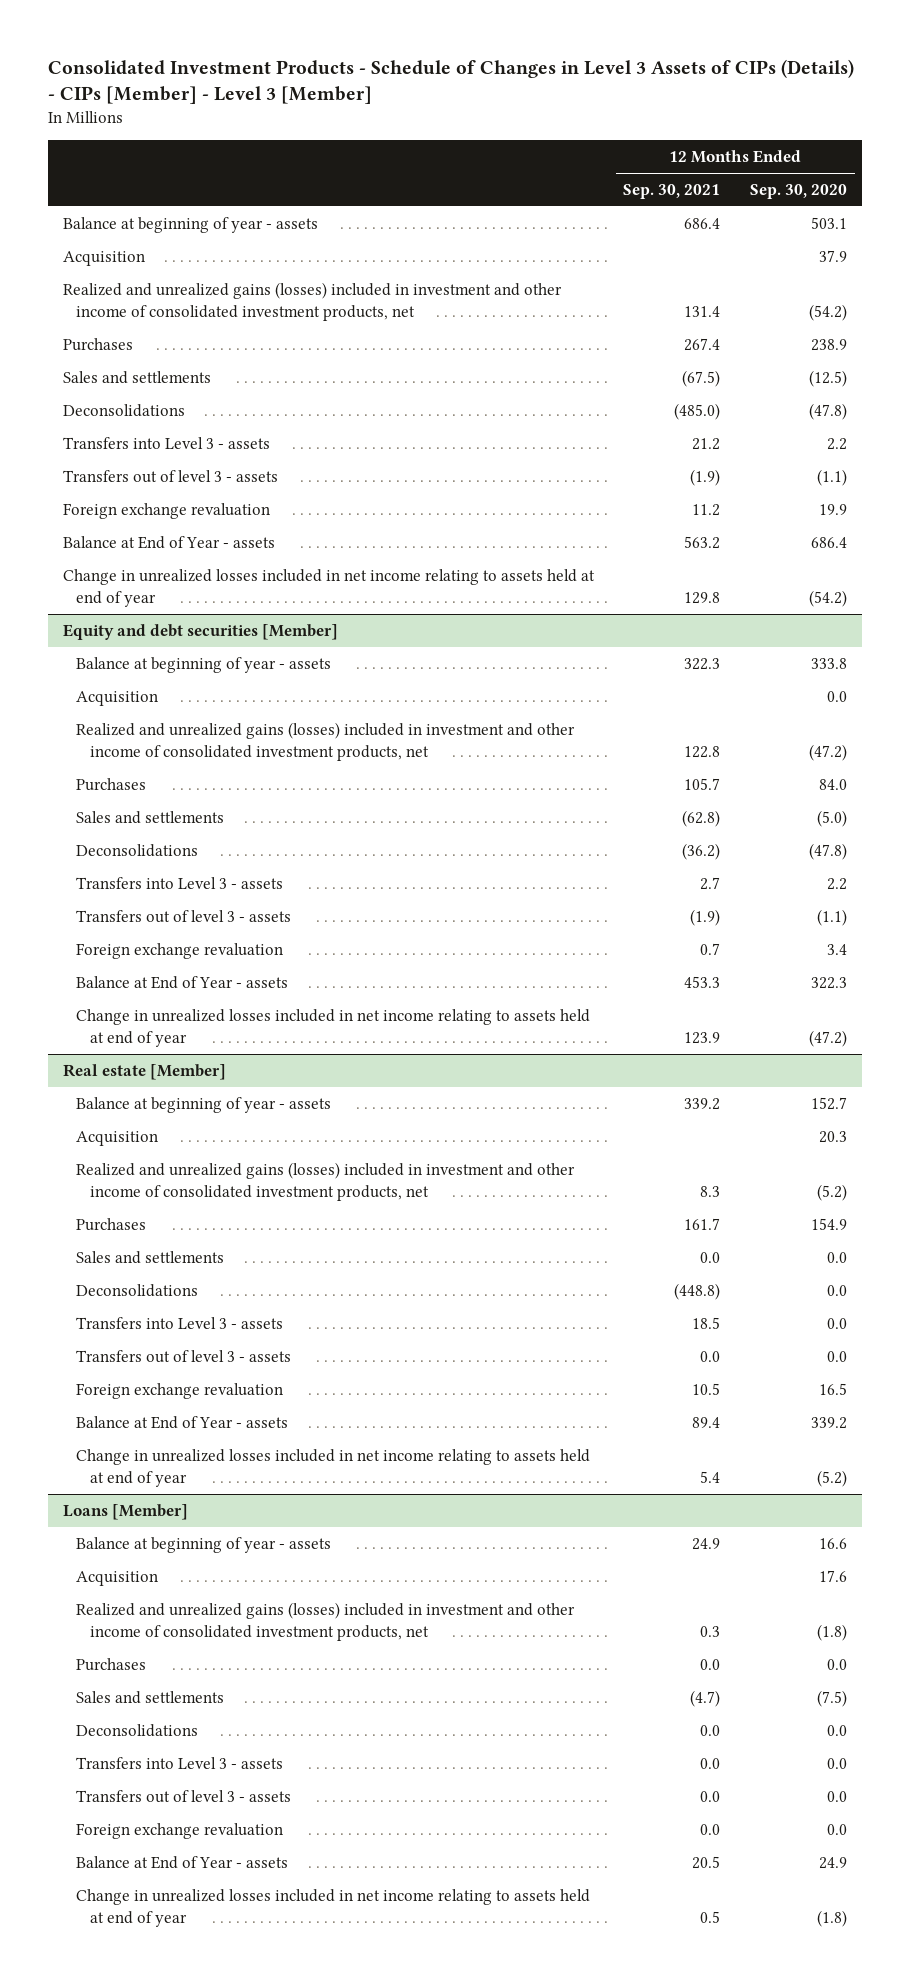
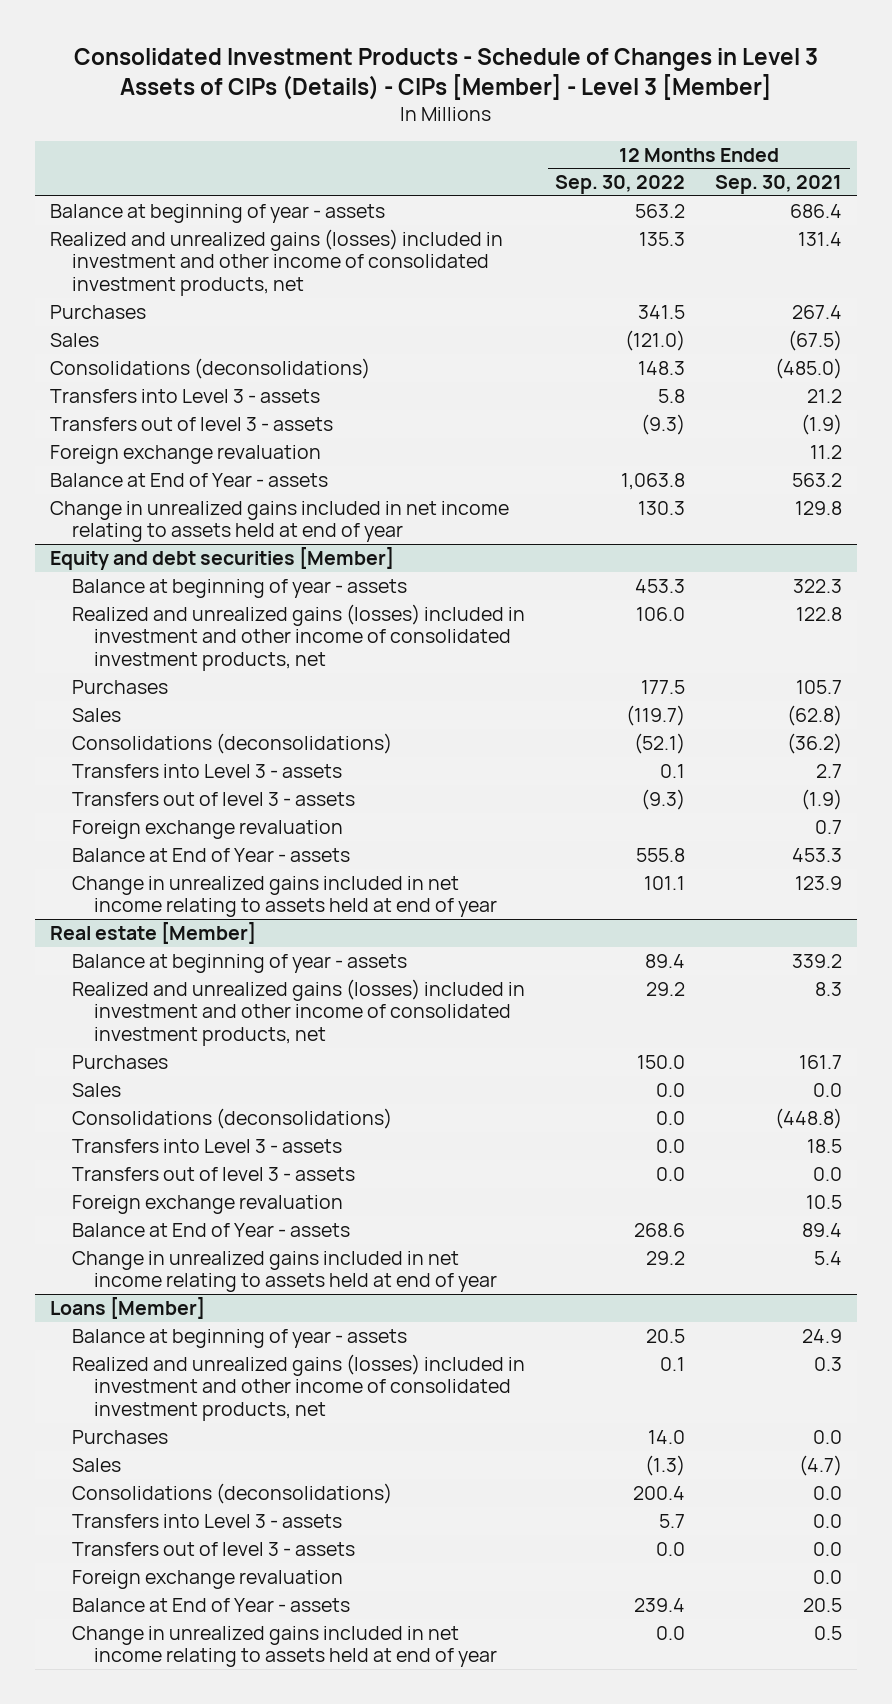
- | 12 Months Ended Sep. 30, 2021 | 12 Months Ended Sep. 30, 2020
+ | 12 Months Ended Sep. 30, 2022 | 12 Months Ended Sep. 30, 2021
- Acquisition | | 37.9
- Sales and settlements | (67.5) | (12.5)
- Deconsolidations | (485.0) | (47.8)
+ Sales | (121.0) | (67.5)
+ Consolidations (deconsolidations) | 148.3 | (485.0)
- Change in unrealized losses included in net income relating to assets held at end of year | 129.8 | (54.2)
+ Change in unrealized gains included in net income relating to assets held at end of year | 130.3 | 129.8
@ Equity and debt securities [Member]
- Acquisition | | 0.0
- Sales and settlements | (62.8) | (5.0)
- Deconsolidations | (36.2) | (47.8)
+ Sales | (119.7) | (62.8)
+ Consolidations (deconsolidations) | (52.1) | (36.2)
- Change in unrealized losses included in net income relating to assets held at end of year | 123.9 | (47.2)
+ Change in unrealized gains included in net income relating to assets held at end of year | 101.1 | 123.9
@ Real estate [Member]
- Acquisition | | 20.3
- Sales and settlements | 0.0 | 0.0
- Deconsolidations | (448.8) | 0.0
+ Sales | 0.0 | 0.0
+ Consolidations (deconsolidations) | 0.0 | (448.8)
- Change in unrealized losses included in net income relating to assets held at end of year | 5.4 | (5.2)
+ Change in unrealized gains included in net income relating to assets held at end of year | 29.2 | 5.4
@ Loans [Member]
- Acquisition | | 17.6
- Sales and settlements | (4.7) | (7.5)
- Deconsolidations | 0.0 | 0.0
+ Sales | (1.3) | (4.7)
+ Consolidations (deconsolidations) | 200.4 | 0.0
- Change in unrealized losses included in net income relating to assets held at end of year | 0.5 | (1.8)
+ Change in unrealized gains included in net income relating to assets held at end of year | 0.0 | 0.5

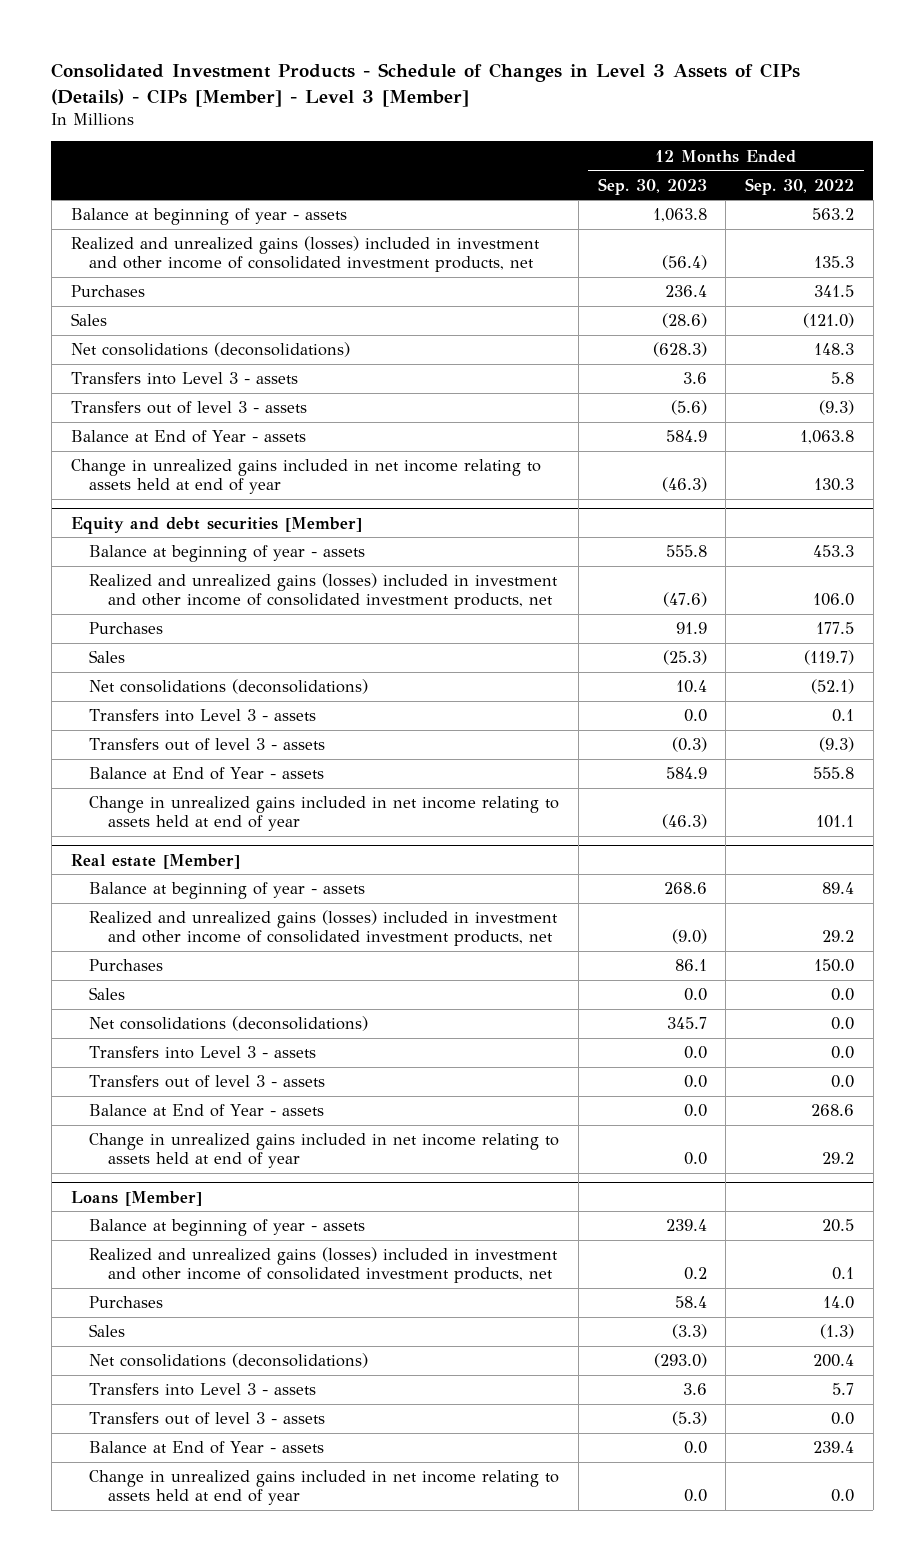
- | 12 Months Ended Sep. 30, 2022 | 12 Months Ended Sep. 30, 2021
+ | 12 Months Ended Sep. 30, 2023 | 12 Months Ended Sep. 30, 2022
- Consolidations (deconsolidations) | 148.3 | (485.0)
+ Net consolidations (deconsolidations) | (628.3) | 148.3
- Foreign exchange revaluation | | 11.2
@ Equity and debt securities [Member]
- Consolidations (deconsolidations) | (52.1) | (36.2)
+ Net consolidations (deconsolidations) | 10.4 | (52.1)
- Foreign exchange revaluation | | 0.7
@ Real estate [Member]
- Consolidations (deconsolidations) | 0.0 | (448.8)
+ Net consolidations (deconsolidations) | 345.7 | 0.0
- Foreign exchange revaluation | | 10.5
@ Loans [Member]
- Consolidations (deconsolidations) | 200.4 | 0.0
+ Net consolidations (deconsolidations) | (293.0) | 200.4
- Foreign exchange revaluation | | 0.0

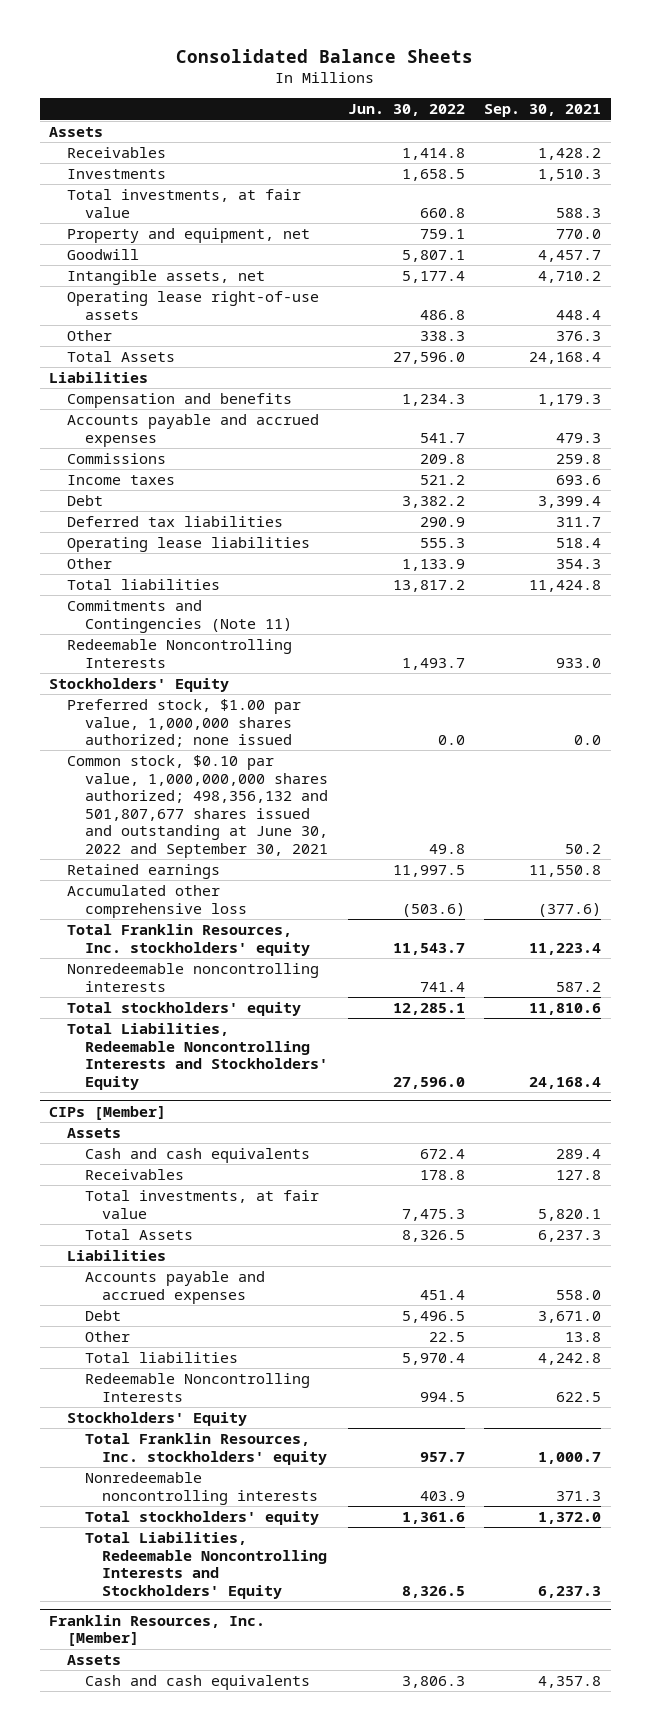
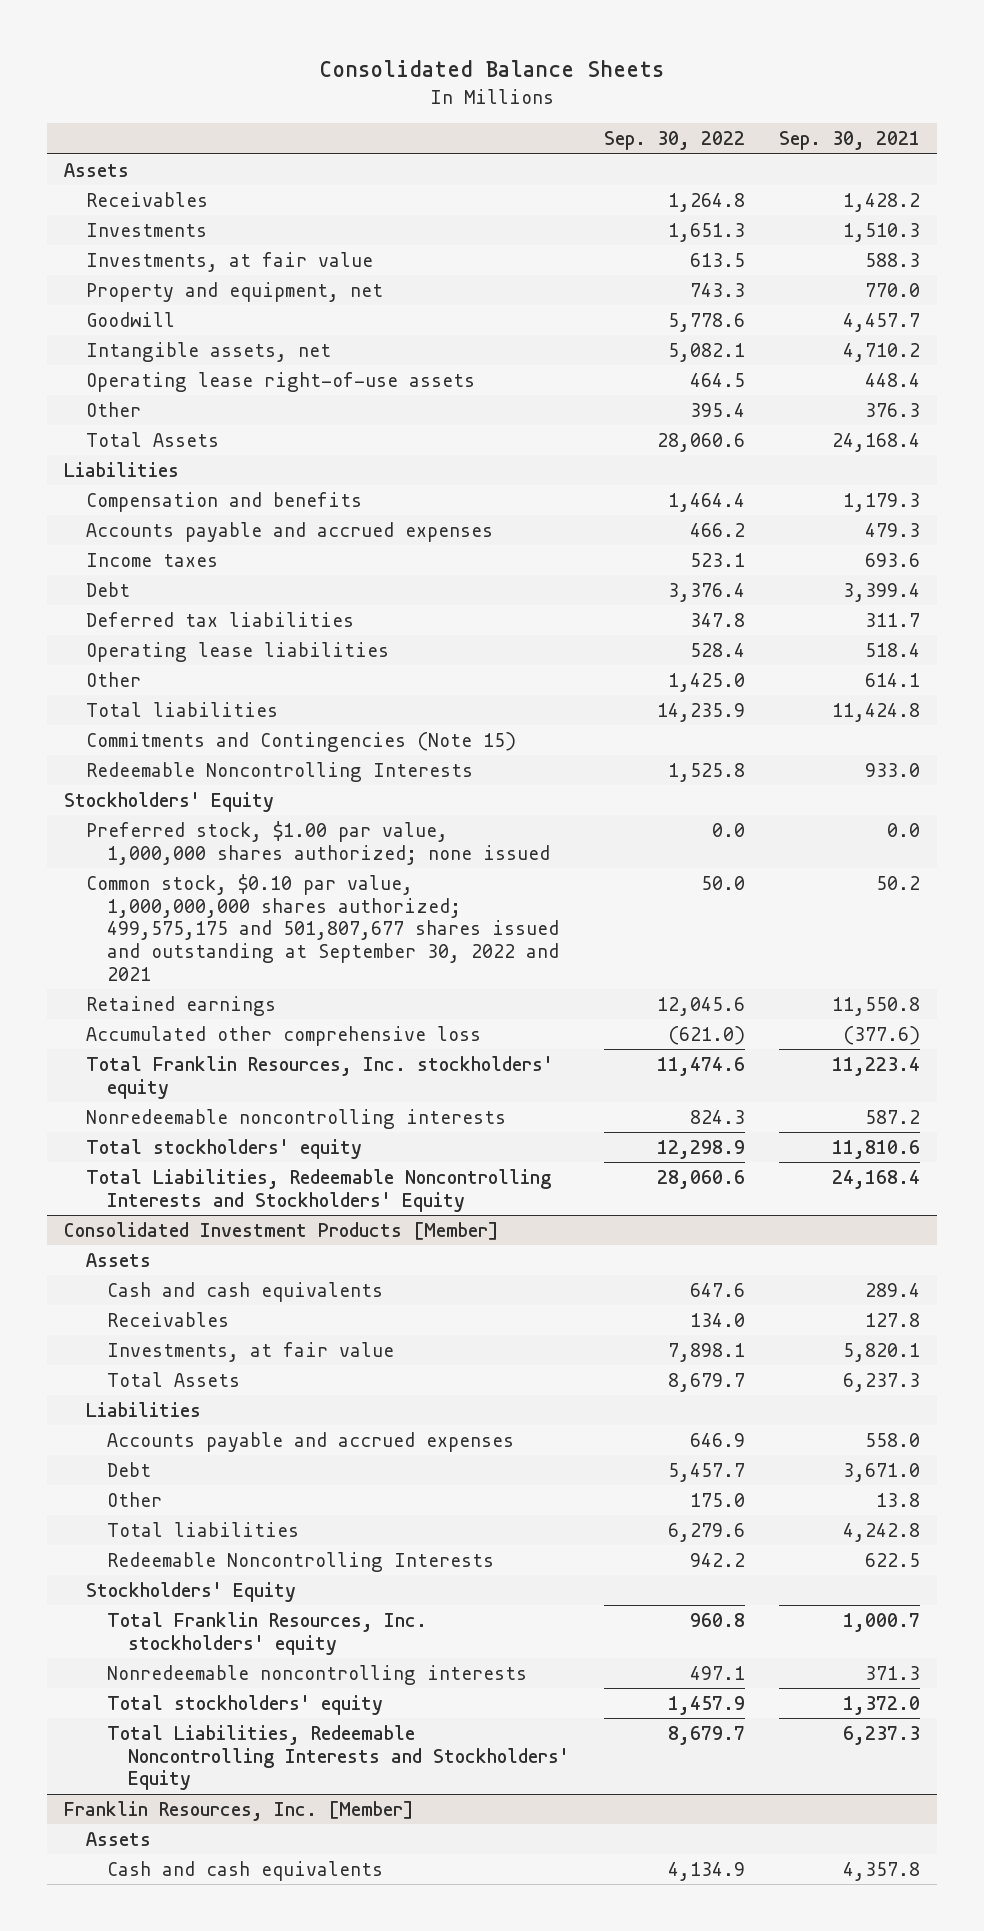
- | Jun. 30, 2022 | Sep. 30, 2021
+ | Sep. 30, 2022 | Sep. 30, 2021
- Total investments, at fair value | 660.8 | 588.3
+ Investments, at fair value | 613.5 | 588.3
- Commissions | 209.8 | 259.8
- Other | 1,133.9 | 354.3
+ Other | 1,425.0 | 614.1
- Commitments and Contingencies (Note 11)
+ Commitments and Contingencies (Note 15)
- Common stock, $0.10 par value, 1,000,000,000 shares authorized; 498,356,132 and 501,807,677 shares issued and outstanding at June 30, 2022 and September 30, 2021 | 49.8 | 50.2
+ Common stock, $0.10 par value, 1,000,000,000 shares authorized; 499,575,175 and 501,807,677 shares issued and outstanding at September 30, 2022 and 2021 | 50.0 | 50.2
- CIPs [Member]
+ Consolidated Investment Products [Member]
- Total investments, at fair value | 7,475.3 | 5,820.1
+ Investments, at fair value | 7,898.1 | 5,820.1

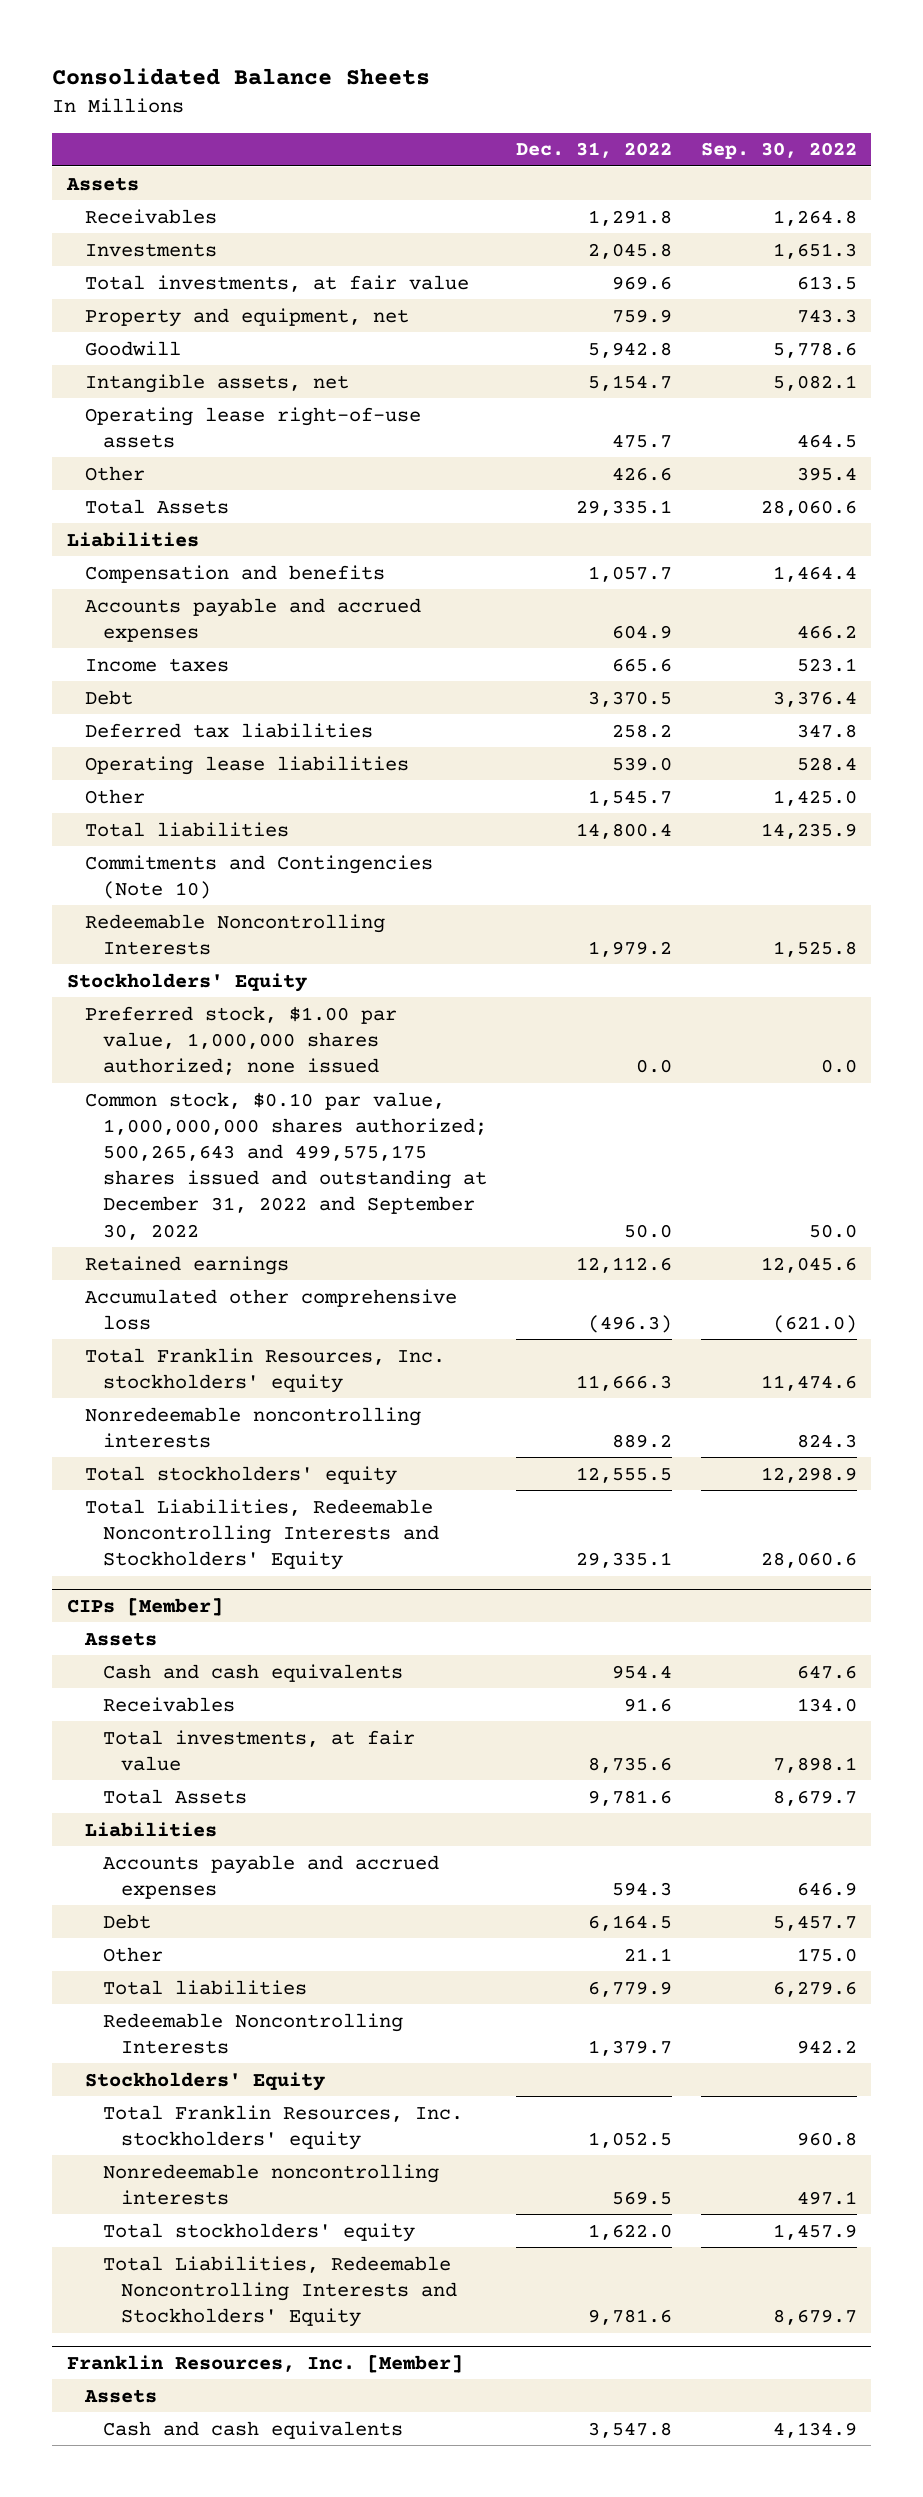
- | Sep. 30, 2022 | Sep. 30, 2021
+ | Dec. 31, 2022 | Sep. 30, 2022
- Investments, at fair value | 613.5 | 588.3
+ Total investments, at fair value | 969.6 | 613.5
- Commitments and Contingencies (Note 15)
+ Commitments and Contingencies (Note 10)
- Common stock, $0.10 par value, 1,000,000,000 shares authorized; 499,575,175 and 501,807,677 shares issued and outstanding at September 30, 2022 and 2021 | 50.0 | 50.2
+ Common stock, $0.10 par value, 1,000,000,000 shares authorized; 500,265,643 and 499,575,175 shares issued and outstanding at December 31, 2022 and September 30, 2022 | 50.0 | 50.0
- Consolidated Investment Products [Member]
+ CIPs [Member]
- Investments, at fair value | 7,898.1 | 5,820.1
+ Total investments, at fair value | 8,735.6 | 7,898.1

